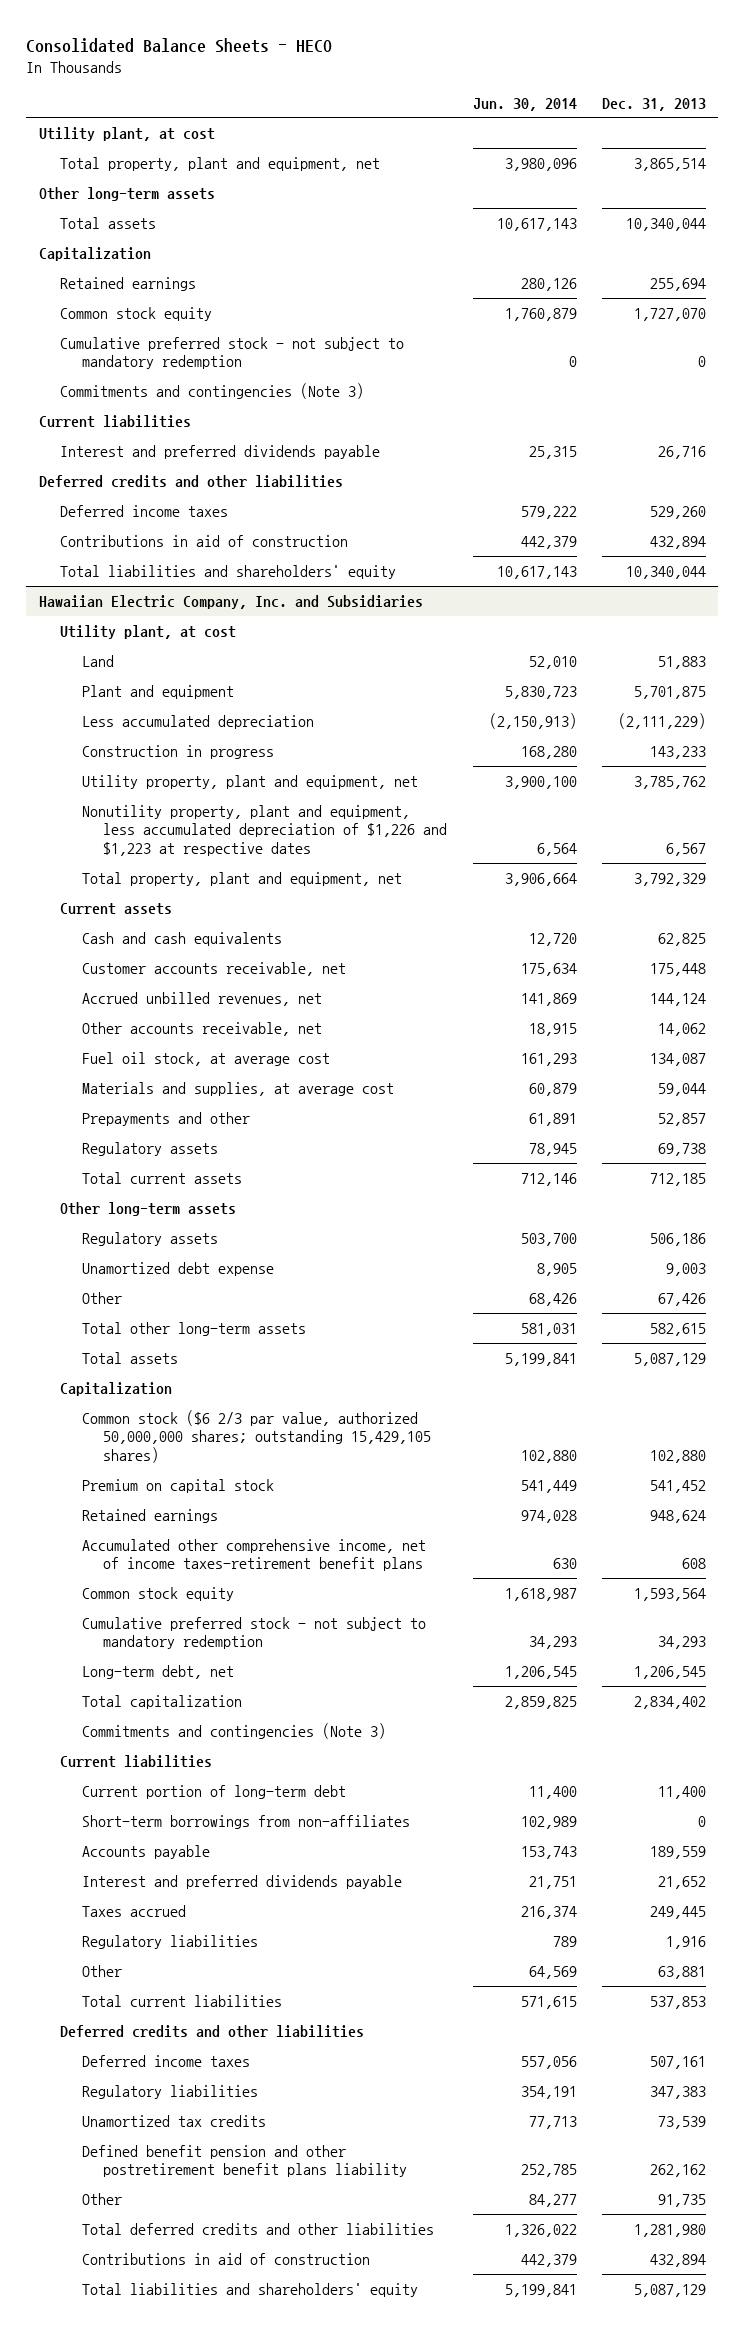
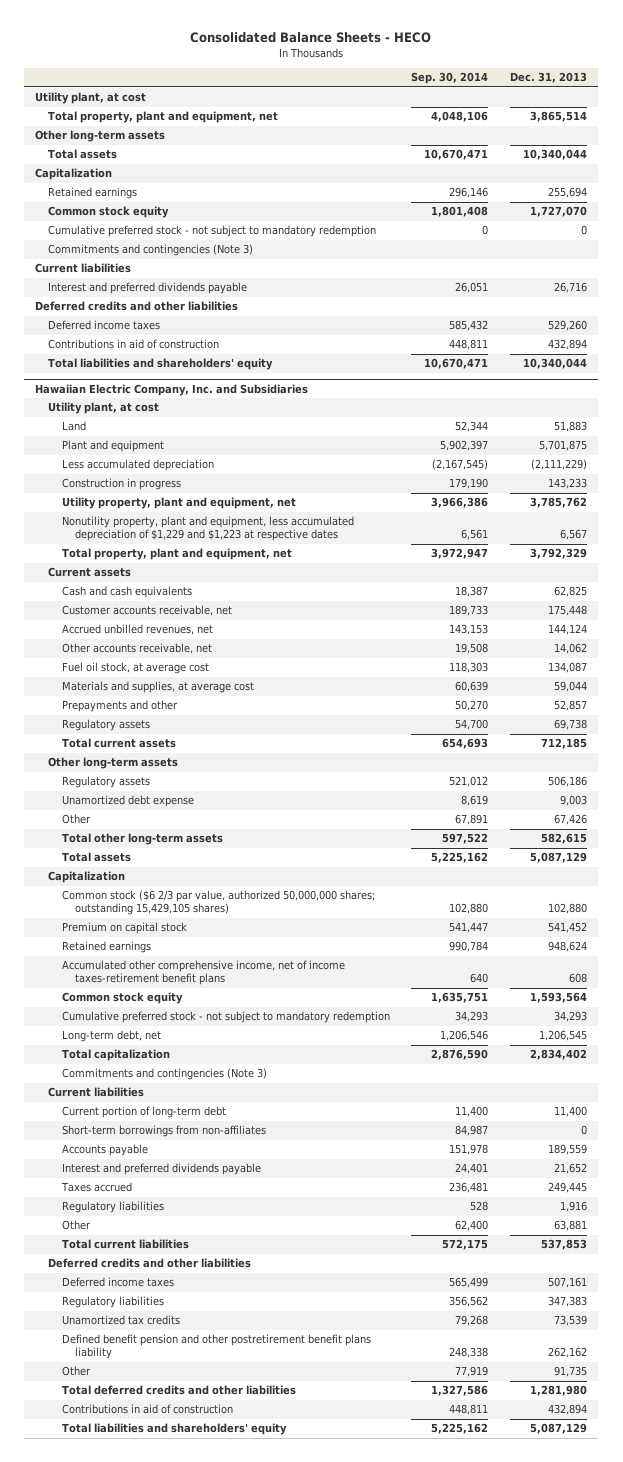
- | Jun. 30, 2014 | Dec. 31, 2013
+ | Sep. 30, 2014 | Dec. 31, 2013
@ Hawaiian Electric Company, Inc. and Subsidiaries
- Nonutility property, plant and equipment, less accumulated depreciation of $1,226 and $1,223 at respective dates | 6,564 | 6,567
+ Nonutility property, plant and equipment, less accumulated depreciation of $1,229 and $1,223 at respective dates | 6,561 | 6,567

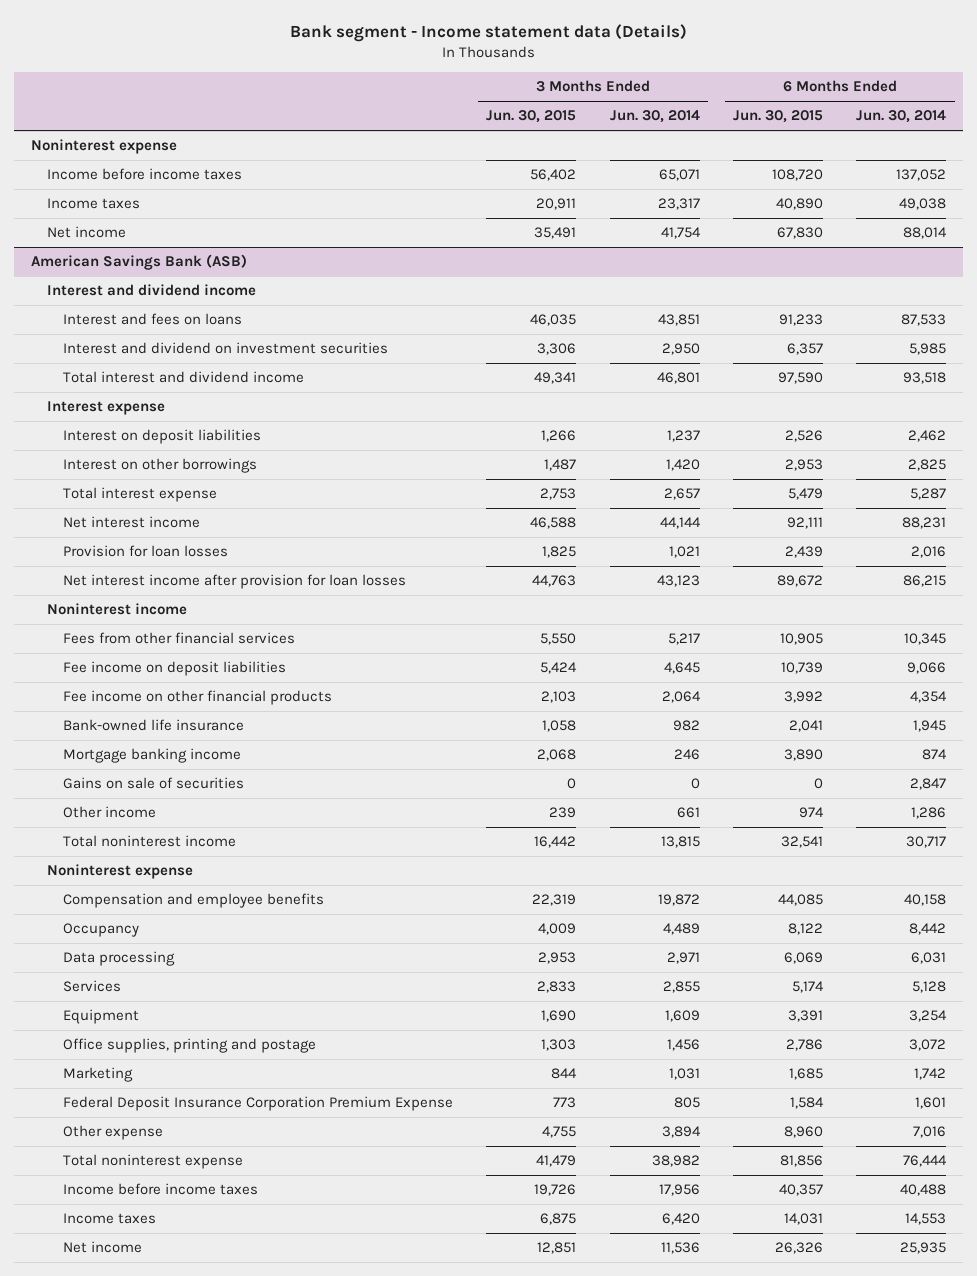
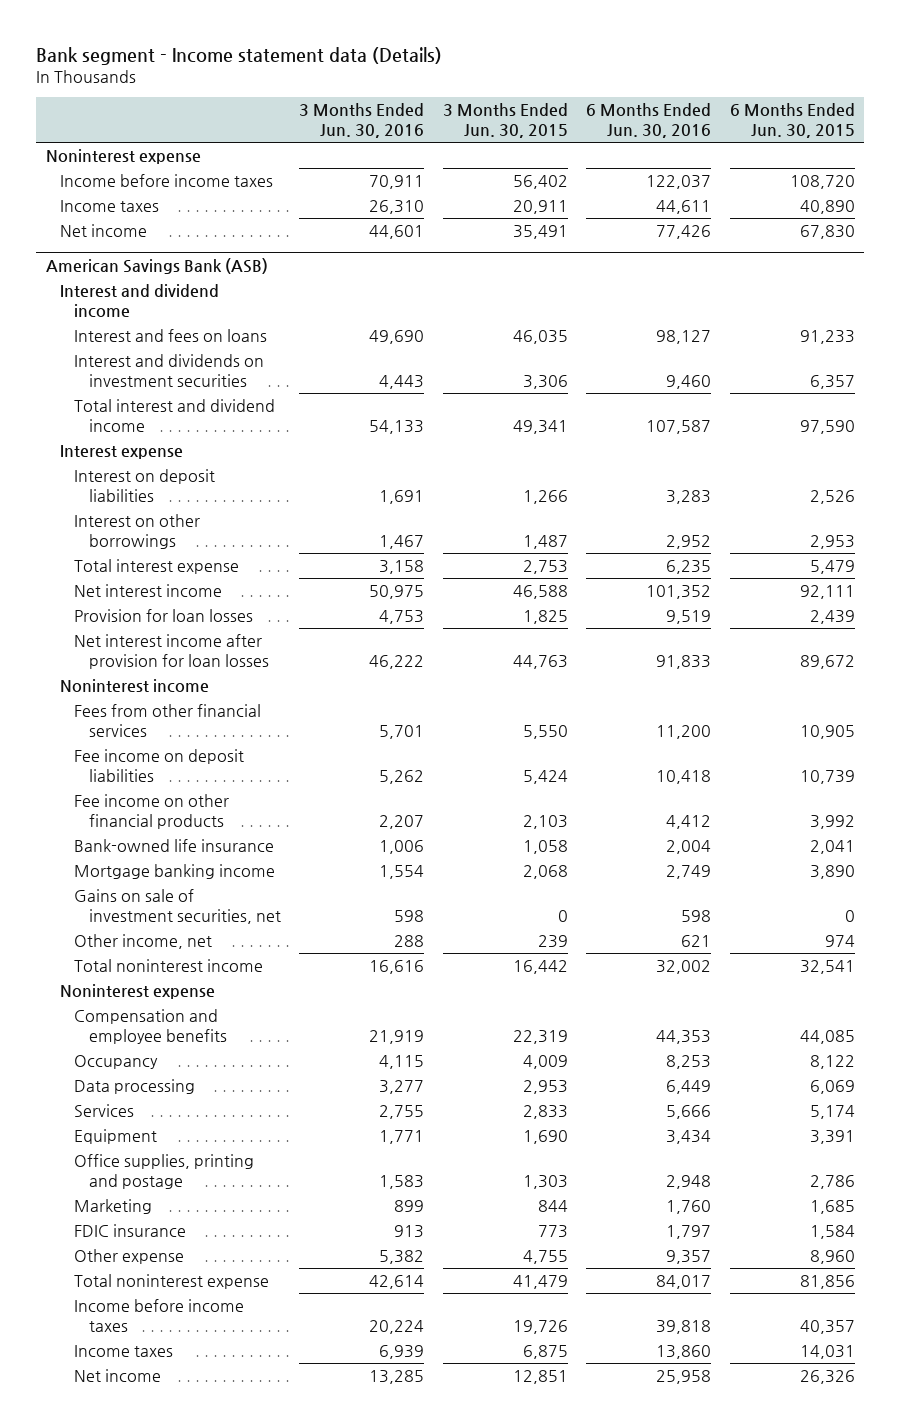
- | 3 Months Ended Jun. 30, 2015 | 3 Months Ended Jun. 30, 2014 | 6 Months Ended Jun. 30, 2015 | 6 Months Ended Jun. 30, 2014
+ | 3 Months Ended Jun. 30, 2016 | 3 Months Ended Jun. 30, 2015 | 6 Months Ended Jun. 30, 2016 | 6 Months Ended Jun. 30, 2015
@ American Savings Bank (ASB)
- Interest and dividend on investment securities | 3,306 | 2,950 | 6,357 | 5,985
+ Interest and dividends on investment securities | 4,443 | 3,306 | 9,460 | 6,357
- Gains on sale of securities | 0 | 0 | 0 | 2,847
- Other income | 239 | 661 | 974 | 1,286
+ Gains on sale of investment securities, net | 598 | 0 | 598 | 0
+ Other income, net | 288 | 239 | 621 | 974
- Federal Deposit Insurance Corporation Premium Expense | 773 | 805 | 1,584 | 1,601
+ FDIC insurance | 913 | 773 | 1,797 | 1,584

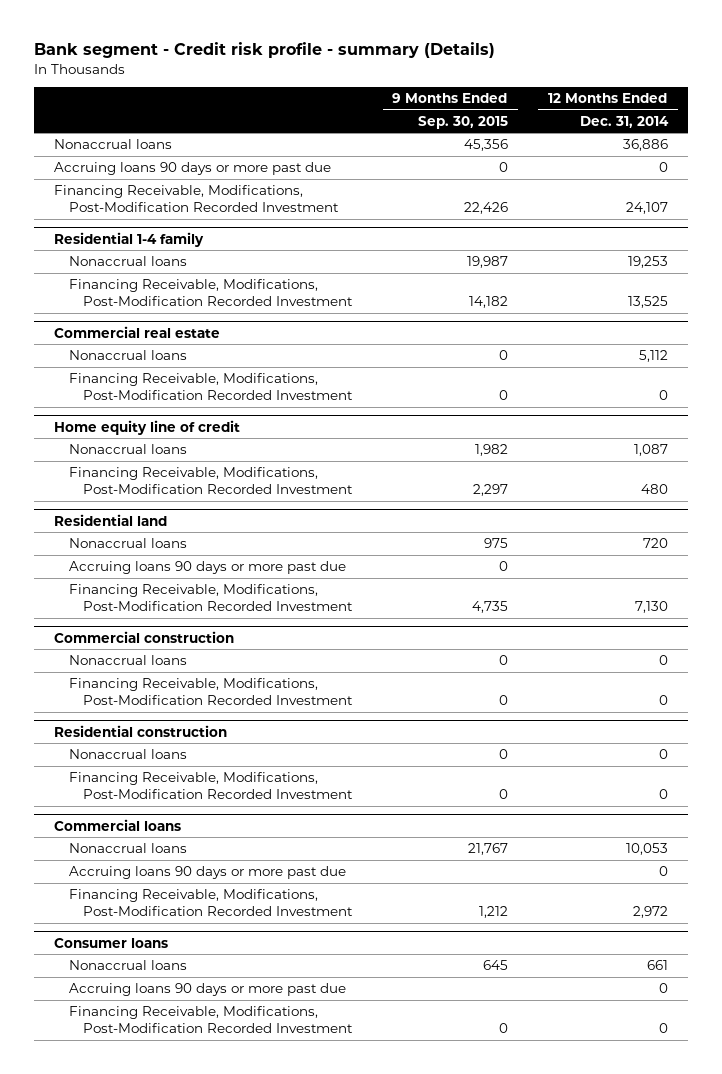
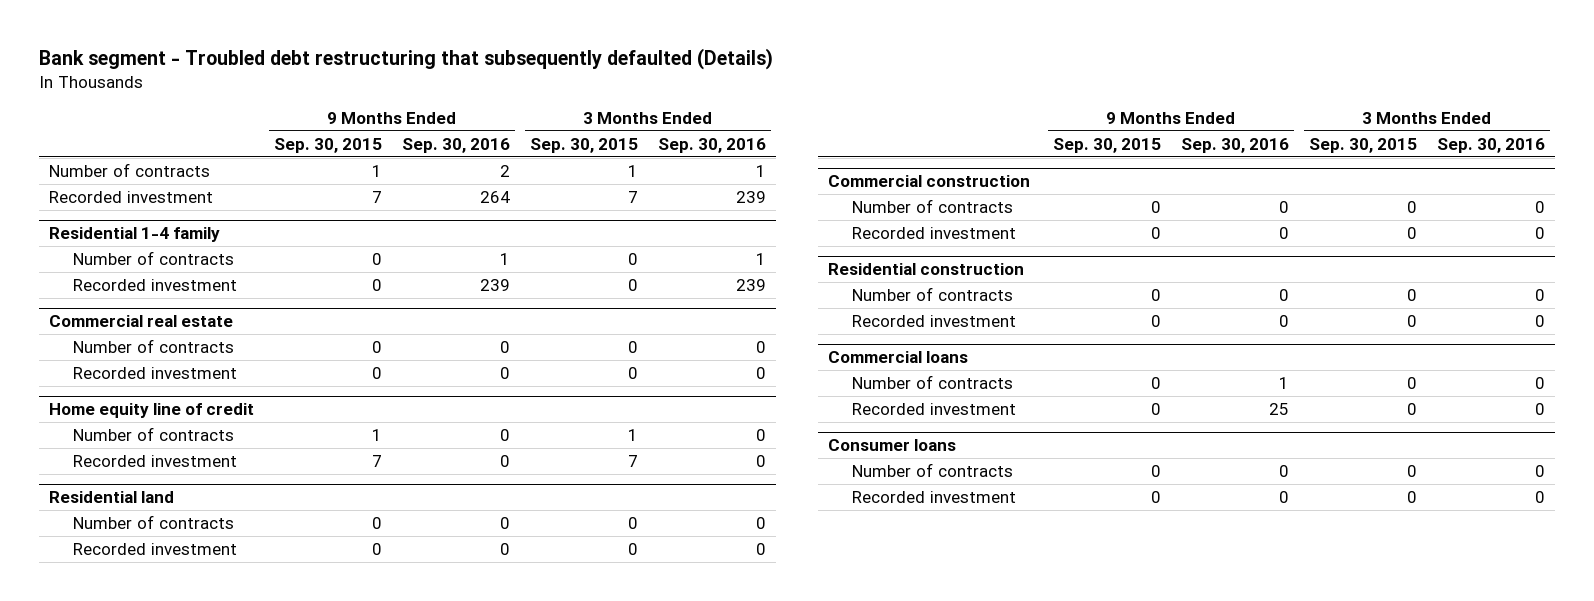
- Bank segment - Credit risk profile - summary (Details)
+ Bank segment - Troubled debt restructuring that subsequently defaulted (Details)
- | 9 Months Ended Sep. 30, 2015 | 12 Months Ended Dec. 31, 2014
+ | 9 Months Ended Sep. 30, 2015 | 9 Months Ended Sep. 30, 2016 | 3 Months Ended Sep. 30, 2015 | 3 Months Ended Sep. 30, 2016
- Nonaccrual loans | 45,356 | 36,886
- Accruing loans 90 days or more past due | 0 | 0
- Financing Receivable, Modifications, Post-Modification Recorded Investment | 22,426 | 24,107
+ Number of contracts | 1 | 2 | 1 | 1
+ Recorded investment | 7 | 264 | 7 | 239
@ Residential 1-4 family
- Nonaccrual loans | 19,987 | 19,253
- Financing Receivable, Modifications, Post-Modification Recorded Investment | 14,182 | 13,525
+ Number of contracts | 0 | 1 | 0 | 1
+ Recorded investment | 0 | 239 | 0 | 239
@ Commercial real estate
- Nonaccrual loans | 0 | 5,112
- Financing Receivable, Modifications, Post-Modification Recorded Investment | 0 | 0
+ Number of contracts | 0 | 0 | 0 | 0
+ Recorded investment | 0 | 0 | 0 | 0
@ Home equity line of credit
- Nonaccrual loans | 1,982 | 1,087
- Financing Receivable, Modifications, Post-Modification Recorded Investment | 2,297 | 480
+ Number of contracts | 1 | 0 | 1 | 0
+ Recorded investment | 7 | 0 | 7 | 0
@ Residential land
- Nonaccrual loans | 975 | 720
- Accruing loans 90 days or more past due | 0 |
- Financing Receivable, Modifications, Post-Modification Recorded Investment | 4,735 | 7,130
+ Number of contracts | 0 | 0 | 0 | 0
+ Recorded investment | 0 | 0 | 0 | 0
@ Commercial construction
- Nonaccrual loans | 0 | 0
- Financing Receivable, Modifications, Post-Modification Recorded Investment | 0 | 0
+ Number of contracts | 0 | 0 | 0 | 0
+ Recorded investment | 0 | 0 | 0 | 0
@ Residential construction
- Nonaccrual loans | 0 | 0
- Financing Receivable, Modifications, Post-Modification Recorded Investment | 0 | 0
+ Number of contracts | 0 | 0 | 0 | 0
+ Recorded investment | 0 | 0 | 0 | 0
@ Commercial loans
- Nonaccrual loans | 21,767 | 10,053
- Accruing loans 90 days or more past due | | 0
- Financing Receivable, Modifications, Post-Modification Recorded Investment | 1,212 | 2,972
+ Number of contracts | 0 | 1 | 0 | 0
+ Recorded investment | 0 | 25 | 0 | 0
@ Consumer loans
- Nonaccrual loans | 645 | 661
- Accruing loans 90 days or more past due | | 0
- Financing Receivable, Modifications, Post-Modification Recorded Investment | 0 | 0
+ Number of contracts | 0 | 0 | 0 | 0
+ Recorded investment | 0 | 0 | 0 | 0

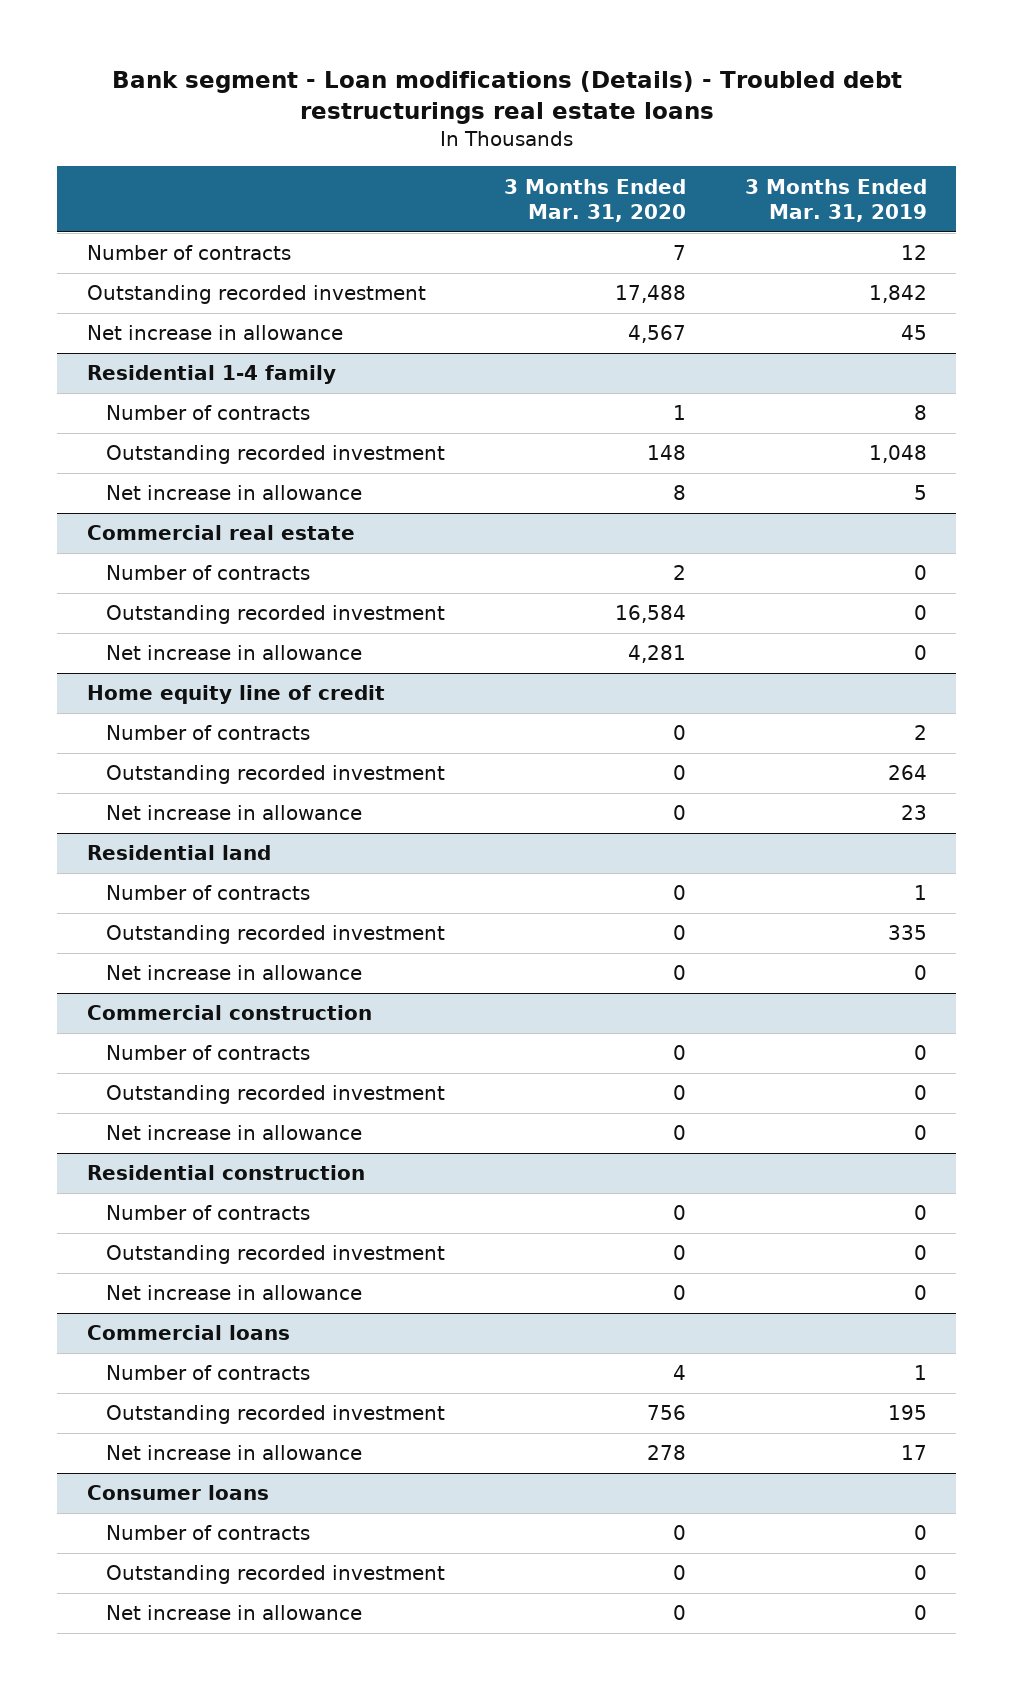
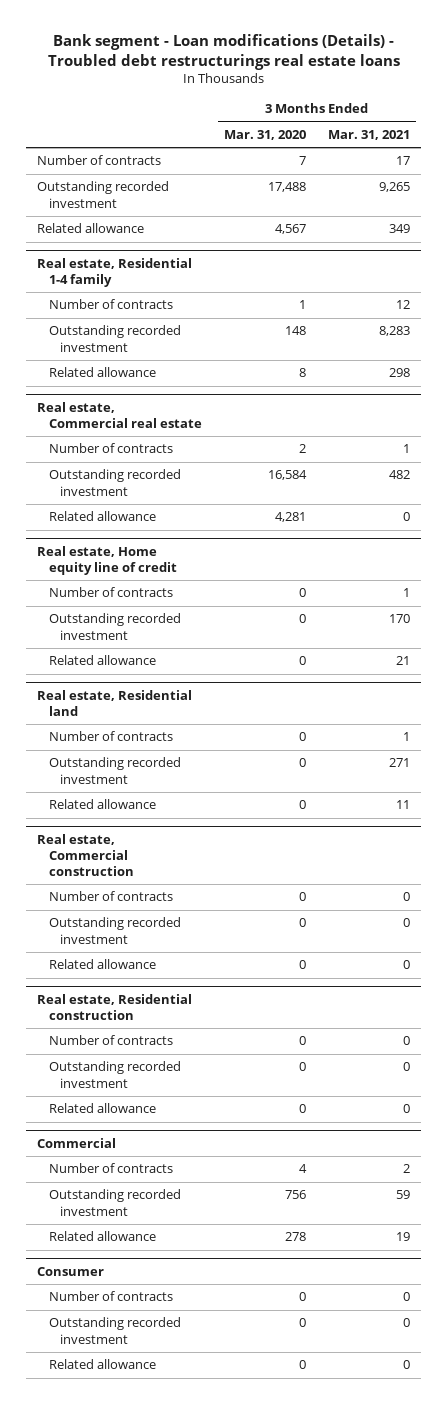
- | 3 Months Ended Mar. 31, 2020 | 3 Months Ended Mar. 31, 2019
+ | 3 Months Ended Mar. 31, 2020 | 3 Months Ended Mar. 31, 2021
- Net increase in allowance | 4,567 | 45
- Residential 1-4 family
+ Related allowance | 4,567 | 349
+ Real estate, Residential 1-4 family
- Net increase in allowance | 8 | 5
- Commercial real estate
+ Related allowance | 8 | 298
+ Real estate, Commercial real estate
- Net increase in allowance | 4,281 | 0
- Home equity line of credit
+ Related allowance | 4,281 | 0
+ Real estate, Home equity line of credit
- Net increase in allowance | 0 | 23
- Residential land
+ Related allowance | 0 | 21
+ Real estate, Residential land
- Net increase in allowance | 0 | 0
- Commercial construction
+ Related allowance | 0 | 11
+ Real estate, Commercial construction
- Net increase in allowance | 0 | 0
- Residential construction
+ Related allowance | 0 | 0
+ Real estate, Residential construction
- Net increase in allowance | 0 | 0
- Commercial loans
+ Related allowance | 0 | 0
+ Commercial
- Net increase in allowance | 278 | 17
- Consumer loans
+ Related allowance | 278 | 19
+ Consumer
- Net increase in allowance | 0 | 0
+ Related allowance | 0 | 0

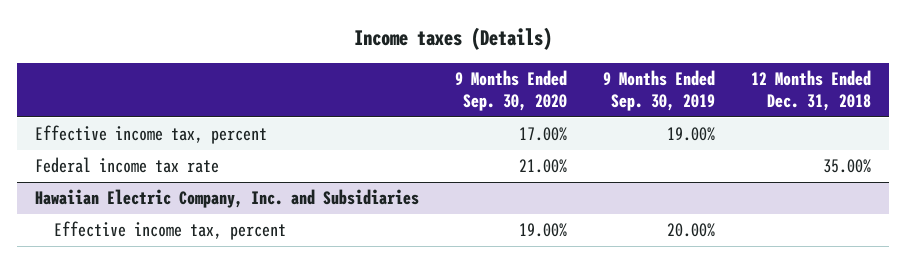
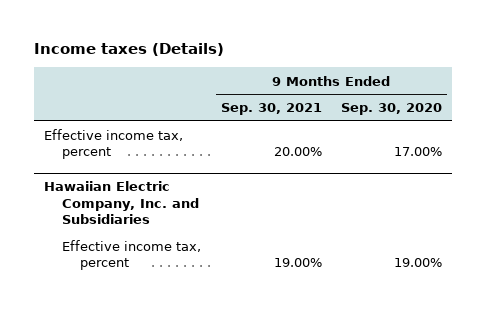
- | 9 Months Ended Sep. 30, 2020 | 9 Months Ended Sep. 30, 2019 | 12 Months Ended Dec. 31, 2018
+ | 9 Months Ended Sep. 30, 2021 | 9 Months Ended Sep. 30, 2020
- Federal income tax rate | 21.00% | | 35.00%

